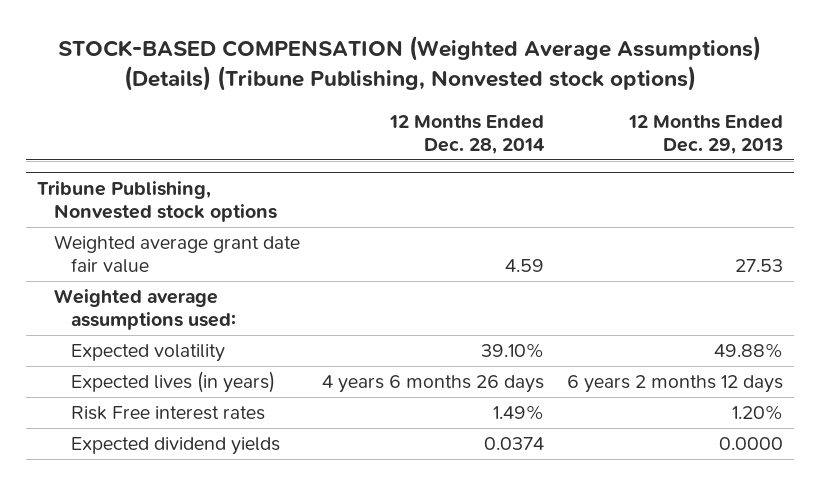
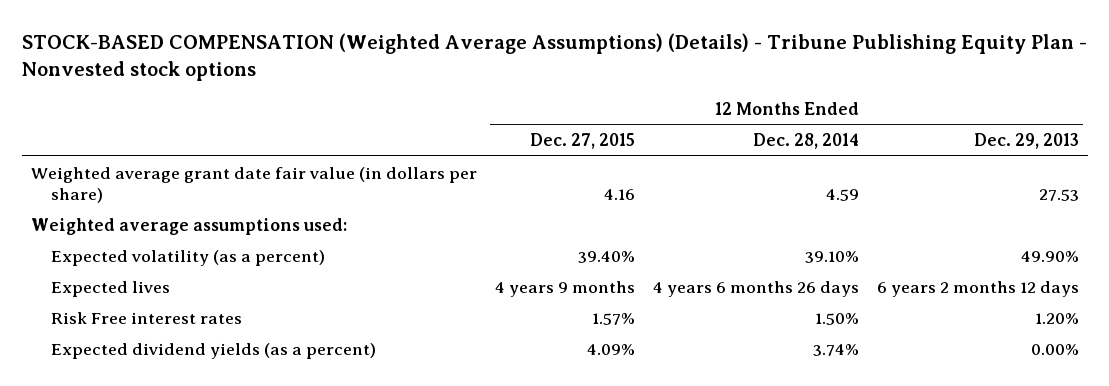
- STOCK-BASED COMPENSATION (Weighted Average Assumptions) (Details) (Tribune Publishing, Nonvested stock options)
+ STOCK-BASED COMPENSATION (Weighted Average Assumptions) (Details) - Tribune Publishing Equity Plan - Nonvested stock options
- | 12 Months Ended Dec. 28, 2014 | 12 Months Ended Dec. 29, 2013
+ | 12 Months Ended Dec. 27, 2015 | 12 Months Ended Dec. 28, 2014 | 12 Months Ended Dec. 29, 2013
- Tribune Publishing, Nonvested stock options
- Weighted average grant date fair value | 4.59 | 27.53
+ Weighted average grant date fair value (in dollars per share) | 4.16 | 4.59 | 27.53
- Expected volatility | 39.10% | 49.88%
- Expected lives (in years) | 4 years 6 months 26 days | 6 years 2 months 12 days
- Risk Free interest rates | 1.49% | 1.20%
- Expected dividend yields | 0.0374 | 0.0000
+ Expected volatility (as a percent) | 39.40% | 39.10% | 49.90%
+ Expected lives | 4 years 9 months | 4 years 6 months 26 days | 6 years 2 months 12 days
+ Risk Free interest rates | 1.57% | 1.50% | 1.20%
+ Expected dividend yields (as a percent) | 4.09% | 3.74% | 0.00%

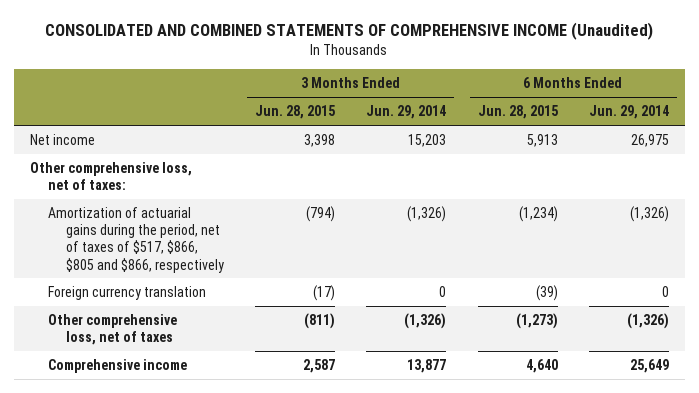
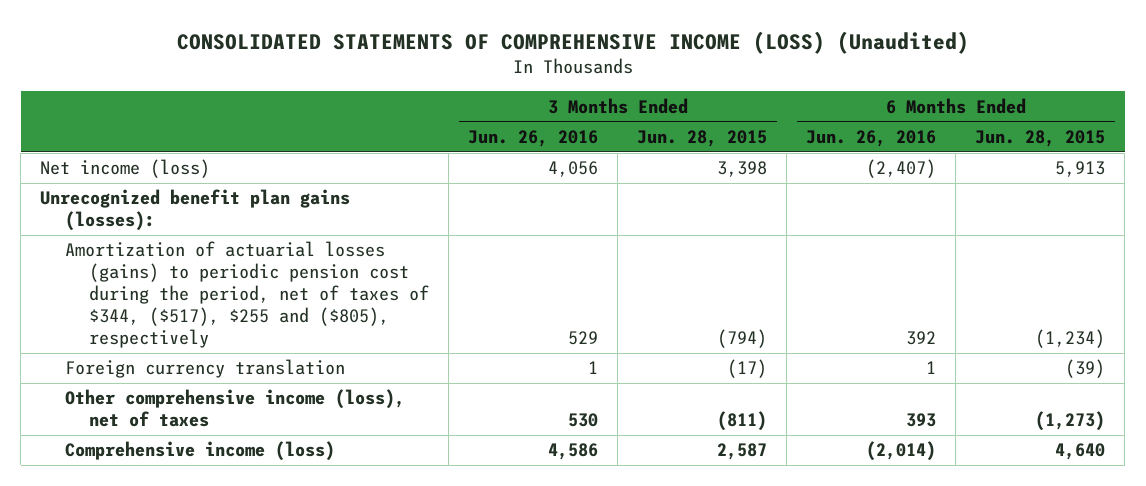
- CONSOLIDATED AND COMBINED STATEMENTS OF COMPREHENSIVE INCOME (Unaudited)
+ CONSOLIDATED STATEMENTS OF COMPREHENSIVE INCOME (LOSS) (Unaudited)
- | 3 Months Ended Jun. 28, 2015 | 3 Months Ended Jun. 29, 2014 | 6 Months Ended Jun. 28, 2015 | 6 Months Ended Jun. 29, 2014
+ | 3 Months Ended Jun. 26, 2016 | 3 Months Ended Jun. 28, 2015 | 6 Months Ended Jun. 26, 2016 | 6 Months Ended Jun. 28, 2015
- Net income | 3,398 | 15,203 | 5,913 | 26,975
- Other comprehensive loss, net of taxes:
- Amortization of actuarial gains during the period, net of taxes of $517, $866, $805 and $866, respectively | (794) | (1,326) | (1,234) | (1,326)
+ Net income (loss) | 4,056 | 3,398 | (2,407) | 5,913
+ Unrecognized benefit plan gains (losses):
+ Amortization of actuarial losses (gains) to periodic pension cost during the period, net of taxes of $344, ($517), $255 and ($805), respectively | 529 | (794) | 392 | (1,234)
- Other comprehensive loss, net of taxes | (811) | (1,326) | (1,273) | (1,326)
- Comprehensive income | 2,587 | 13,877 | 4,640 | 25,649
+ Other comprehensive income (loss), net of taxes | 530 | (811) | 393 | (1,273)
+ Comprehensive income (loss) | 4,586 | 2,587 | (2,014) | 4,640

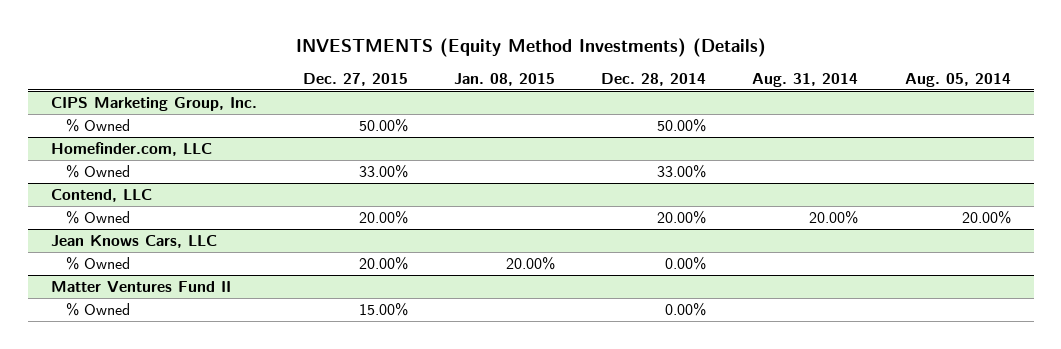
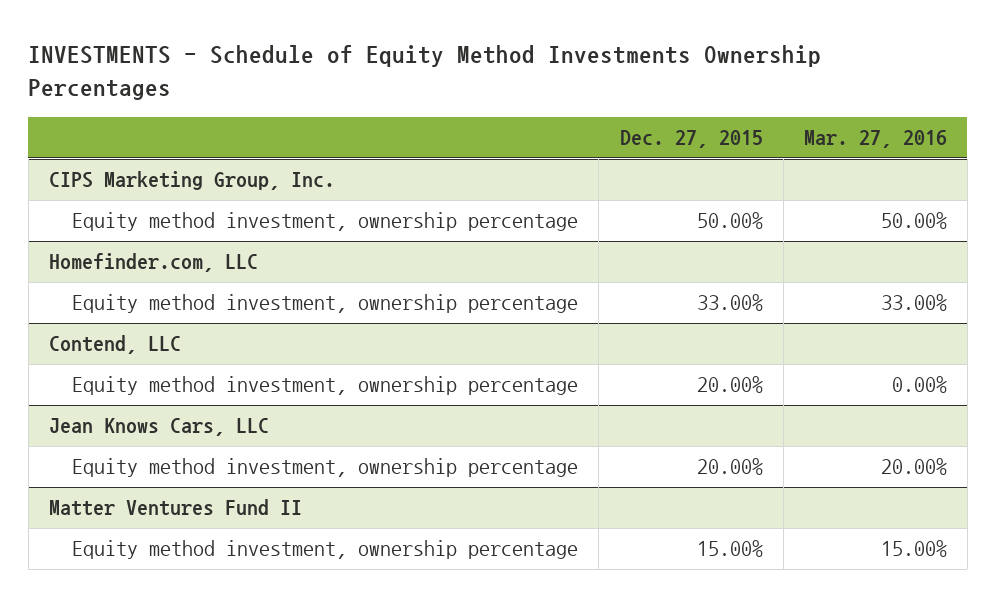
- INVESTMENTS (Equity Method Investments) (Details)
+ INVESTMENTS - Schedule of Equity Method Investments Ownership Percentages
- | Dec. 27, 2015 | Jan. 08, 2015 | Dec. 28, 2014 | Aug. 31, 2014 | Aug. 05, 2014
+ | Dec. 27, 2015 | Mar. 27, 2016
@ CIPS Marketing Group, Inc.
- % Owned | 50.00% | | 50.00% | |
+ Equity method investment, ownership percentage | 50.00% | 50.00%
@ Homefinder.com, LLC
- % Owned | 33.00% | | 33.00% | |
+ Equity method investment, ownership percentage | 33.00% | 33.00%
@ Contend, LLC
- % Owned | 20.00% | | 20.00% | 20.00% | 20.00%
+ Equity method investment, ownership percentage | 20.00% | 0.00%
@ Jean Knows Cars, LLC
- % Owned | 20.00% | 20.00% | 0.00% | |
+ Equity method investment, ownership percentage | 20.00% | 20.00%
@ Matter Ventures Fund II
- % Owned | 15.00% | | 0.00% | |
+ Equity method investment, ownership percentage | 15.00% | 15.00%

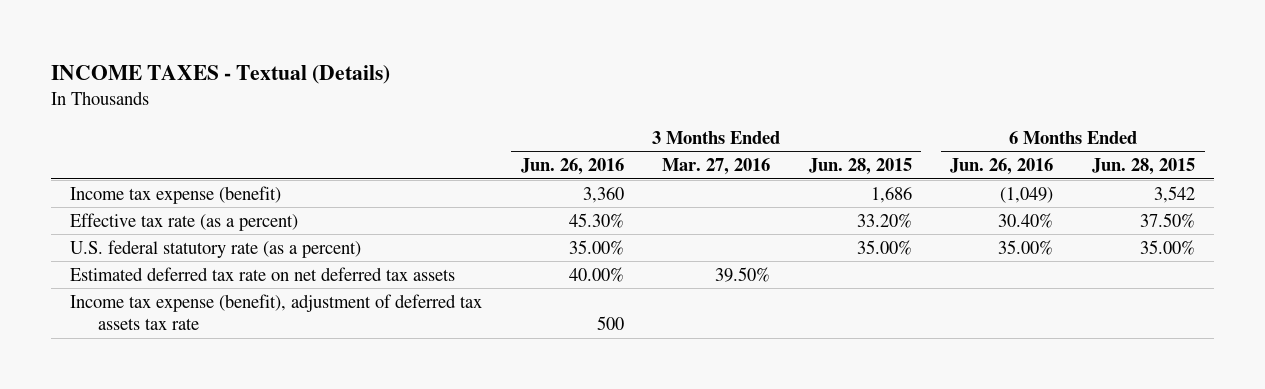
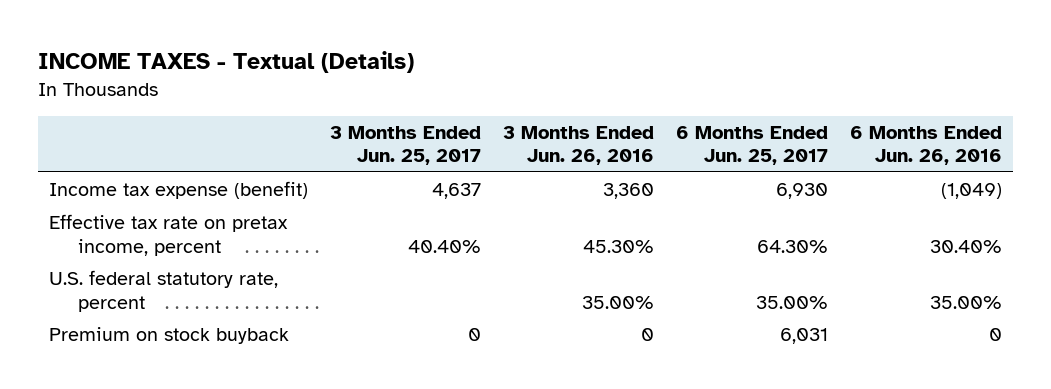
- | 3 Months Ended Jun. 26, 2016 | 3 Months Ended Mar. 27, 2016 | 3 Months Ended Jun. 28, 2015 | 6 Months Ended Jun. 26, 2016 | 6 Months Ended Jun. 28, 2015
+ | 3 Months Ended Jun. 25, 2017 | 3 Months Ended Jun. 26, 2016 | 6 Months Ended Jun. 25, 2017 | 6 Months Ended Jun. 26, 2016
- Effective tax rate (as a percent) | 45.30% | | 33.20% | 30.40% | 37.50%
- U.S. federal statutory rate (as a percent) | 35.00% | | 35.00% | 35.00% | 35.00%
- Estimated deferred tax rate on net deferred tax assets | 40.00% | 39.50% | | |
- Income tax expense (benefit), adjustment of deferred tax assets tax rate | 500 | | | |
+ Effective tax rate on pretax income, percent | 40.40% | 45.30% | 64.30% | 30.40%
+ U.S. federal statutory rate, percent | | 35.00% | 35.00% | 35.00%
+ Premium on stock buyback | 0 | 0 | 6,031 | 0

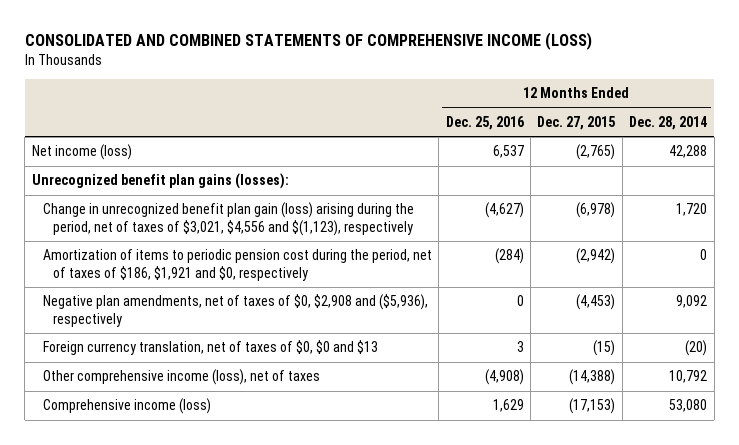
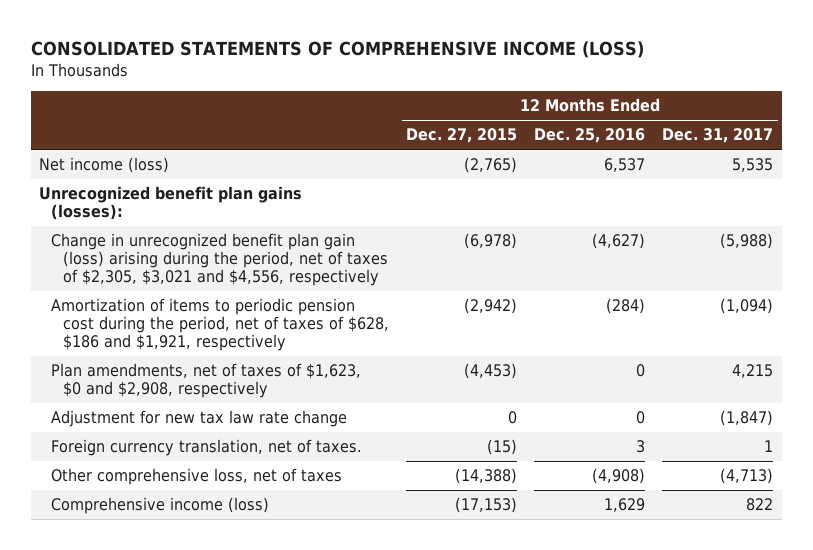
- CONSOLIDATED AND COMBINED STATEMENTS OF COMPREHENSIVE INCOME (LOSS)
+ CONSOLIDATED STATEMENTS OF COMPREHENSIVE INCOME (LOSS)
- | 12 Months Ended Dec. 25, 2016 | 12 Months Ended Dec. 27, 2015 | 12 Months Ended Dec. 28, 2014
+ | 12 Months Ended Dec. 27, 2015 | 12 Months Ended Dec. 25, 2016 | 12 Months Ended Dec. 31, 2017
- Change in unrecognized benefit plan gain (loss) arising during the period, net of taxes of $3,021, $4,556 and $(1,123), respectively | (4,627) | (6,978) | 1,720
- Amortization of items to periodic pension cost during the period, net of taxes of $186, $1,921 and $0, respectively | (284) | (2,942) | 0
- Negative plan amendments, net of taxes of $0, $2,908 and ($5,936), respectively | 0 | (4,453) | 9,092
- Foreign currency translation, net of taxes of $0, $0 and $13 | 3 | (15) | (20)
- Other comprehensive income (loss), net of taxes | (4,908) | (14,388) | 10,792
+ Change in unrecognized benefit plan gain (loss) arising during the period, net of taxes of $2,305, $3,021 and $4,556, respectively | (6,978) | (4,627) | (5,988)
+ Amortization of items to periodic pension cost during the period, net of taxes of $628, $186 and $1,921, respectively | (2,942) | (284) | (1,094)
+ Plan amendments, net of taxes of $1,623, $0 and $2,908, respectively | (4,453) | 0 | 4,215
+ Adjustment for new tax law rate change | 0 | 0 | (1,847)
+ Foreign currency translation, net of taxes. | (15) | 3 | 1
+ Other comprehensive loss, net of taxes | (14,388) | (4,908) | (4,713)

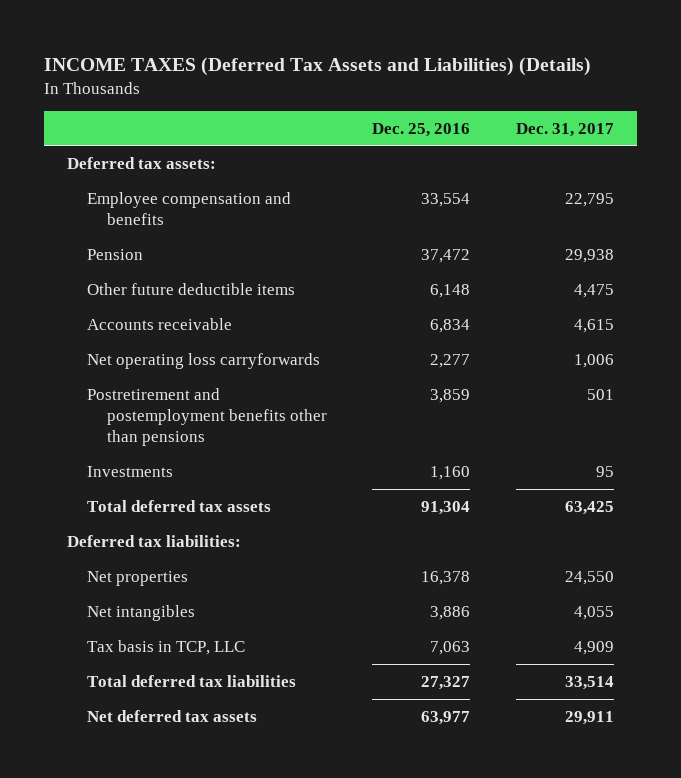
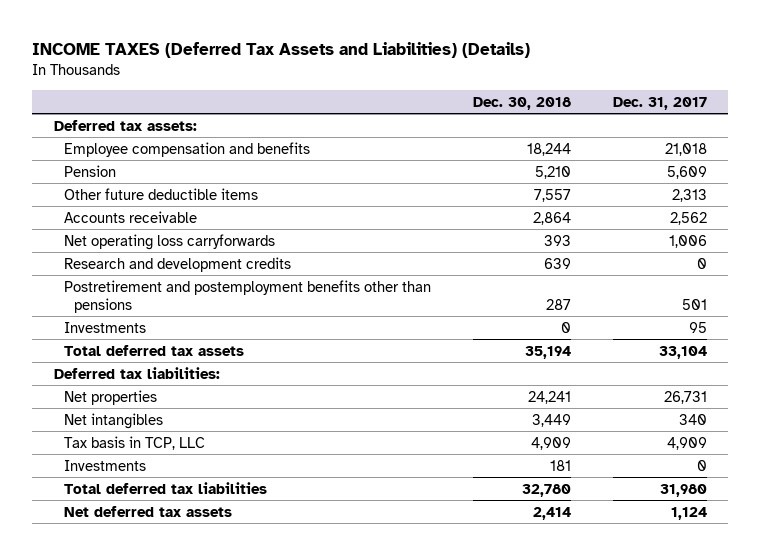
- | Dec. 25, 2016 | Dec. 31, 2017
+ | Dec. 30, 2018 | Dec. 31, 2017
- Employee compensation and benefits | 33,554 | 22,795
- Pension | 37,472 | 29,938
- Other future deductible items | 6,148 | 4,475
- Accounts receivable | 6,834 | 4,615
+ Employee compensation and benefits | 18,244 | 21,018
+ Pension | 5,210 | 5,609
+ Other future deductible items | 7,557 | 2,313
+ Accounts receivable | 2,864 | 2,562
+ Research and development credits | 639 | 0
- Total deferred tax assets | 91,304 | 63,425
+ Total deferred tax assets | 35,194 | 33,104
- Net properties | 16,378 | 24,550
- Net intangibles | 3,886 | 4,055
+ Net properties | 24,241 | 26,731
+ Net intangibles | 3,449 | 340
- Total deferred tax liabilities | 27,327 | 33,514
- Net deferred tax assets | 63,977 | 29,911
+ Investments | 181 | 0
+ Total deferred tax liabilities | 32,780 | 31,980
+ Net deferred tax assets | 2,414 | 1,124

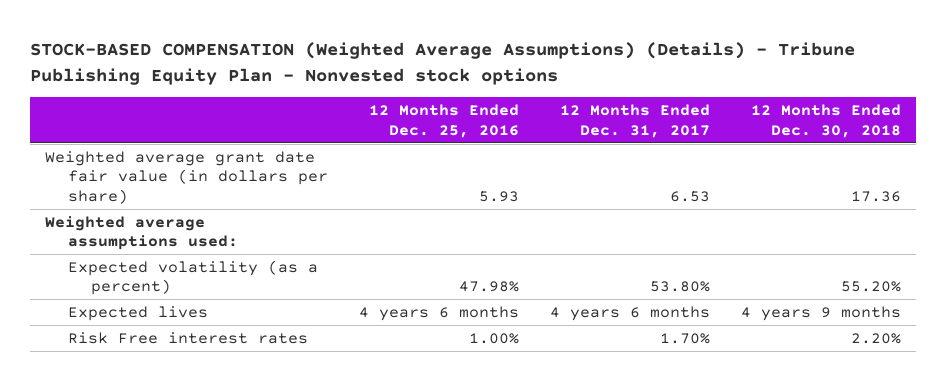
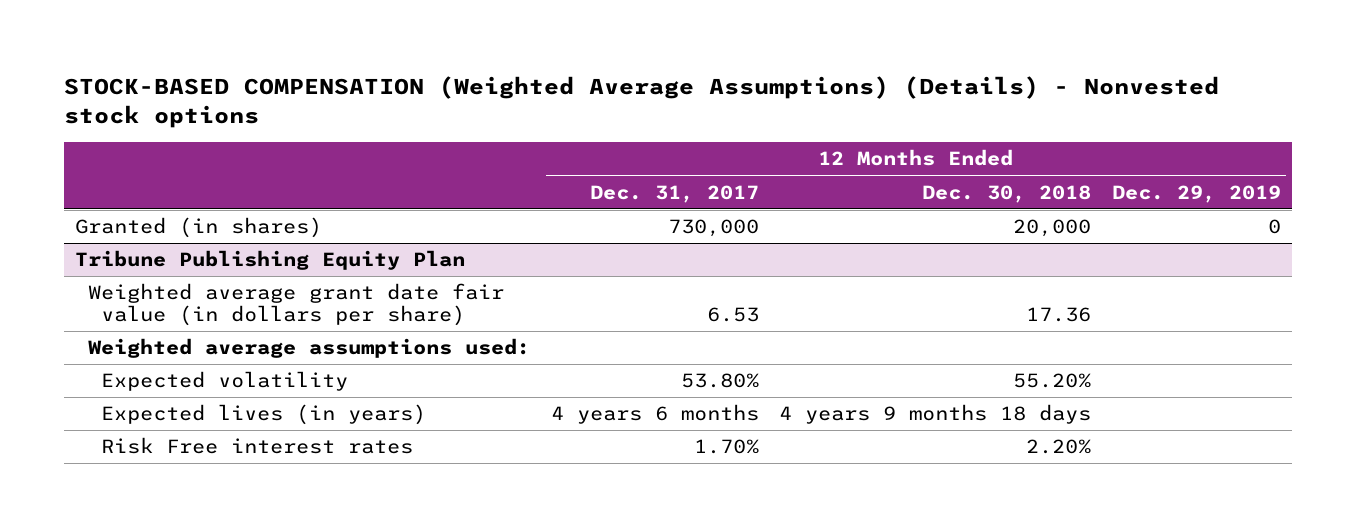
- STOCK-BASED COMPENSATION (Weighted Average Assumptions) (Details) - Tribune Publishing Equity Plan - Nonvested stock options
+ STOCK-BASED COMPENSATION (Weighted Average Assumptions) (Details) - Nonvested stock options
- | 12 Months Ended Dec. 25, 2016 | 12 Months Ended Dec. 31, 2017 | 12 Months Ended Dec. 30, 2018
+ | 12 Months Ended Dec. 31, 2017 | 12 Months Ended Dec. 30, 2018 | 12 Months Ended Dec. 29, 2019
+ Granted (in shares) | 730,000 | 20,000 | 0
+ Tribune Publishing Equity Plan
- Expected volatility (as a percent) | 47.98% | 53.80% | 55.20%
- Expected lives | 4 years 6 months | 4 years 6 months | 4 years 9 months
+ Expected volatility | 53.80% | 55.20% |
+ Expected lives (in years) | 4 years 6 months | 4 years 9 months 18 days |

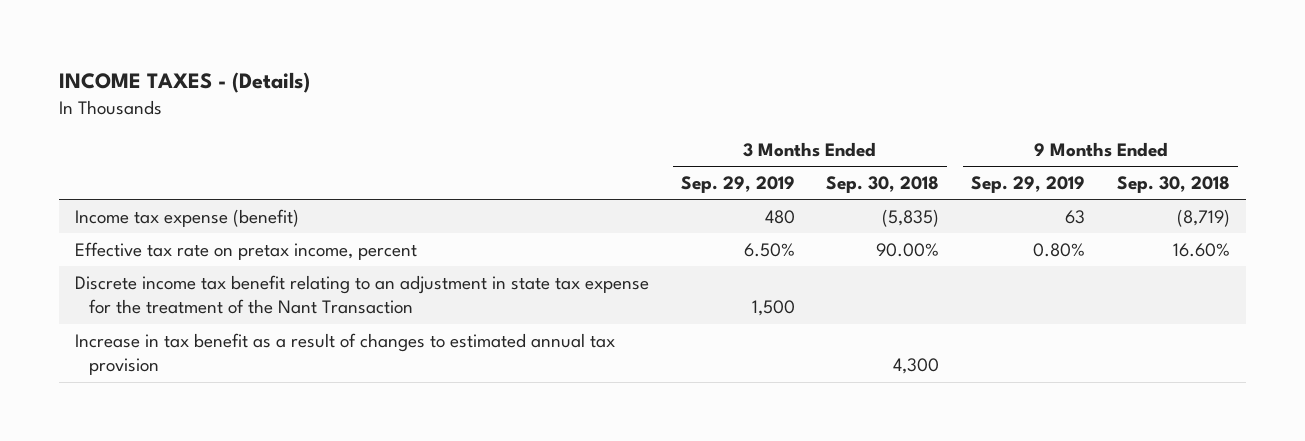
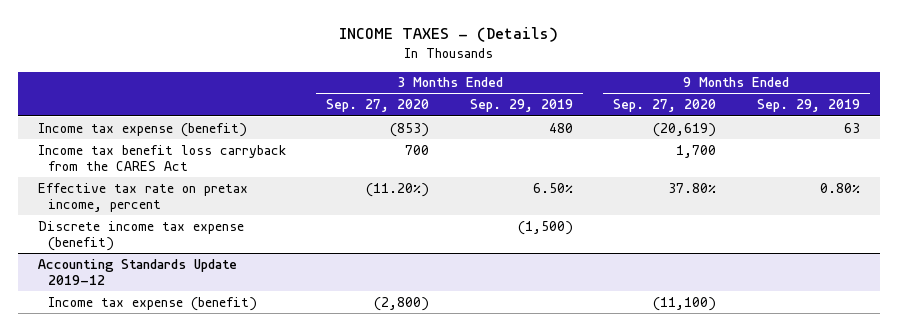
- | 3 Months Ended Sep. 29, 2019 | 3 Months Ended Sep. 30, 2018 | 9 Months Ended Sep. 29, 2019 | 9 Months Ended Sep. 30, 2018
+ | 3 Months Ended Sep. 27, 2020 | 3 Months Ended Sep. 29, 2019 | 9 Months Ended Sep. 27, 2020 | 9 Months Ended Sep. 29, 2019
+ Income tax benefit loss carryback from the CARES Act | 700 | | 1,700 |
- Discrete income tax benefit relating to an adjustment in state tax expense for the treatment of the Nant Transaction | 1,500 | | |
- Increase in tax benefit as a result of changes to estimated annual tax provision | | 4,300 | |
+ Discrete income tax expense (benefit) | | (1,500) | |
+ Accounting Standards Update 2019-12
+ Income tax expense (benefit) | (2,800) | | (11,100) |

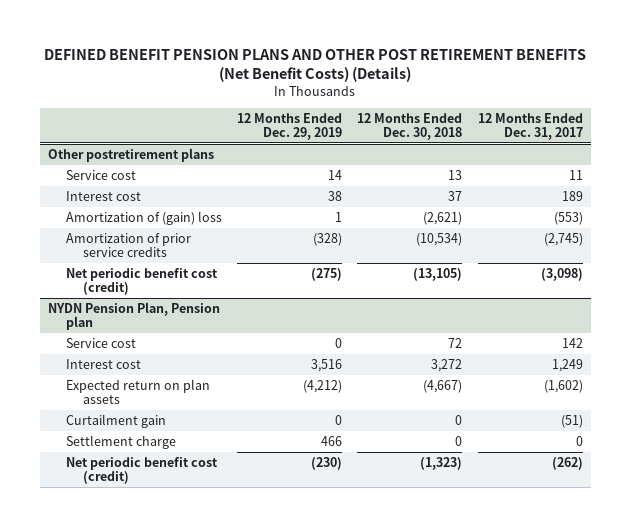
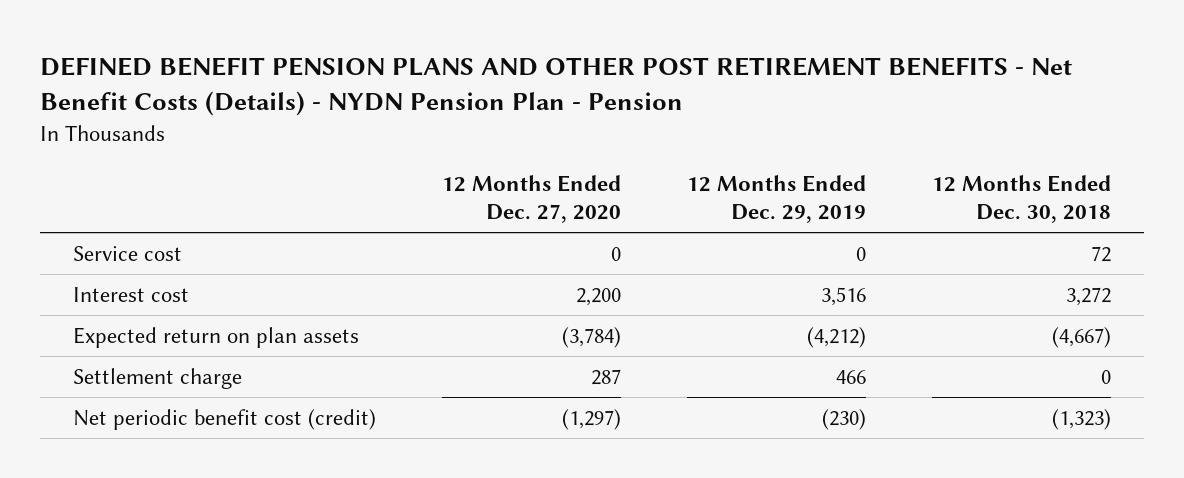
- DEFINED BENEFIT PENSION PLANS AND OTHER POST RETIREMENT BENEFITS (Net Benefit Costs) (Details)
+ DEFINED BENEFIT PENSION PLANS AND OTHER POST RETIREMENT BENEFITS - Net Benefit Costs (Details) - NYDN Pension Plan - Pension
- | 12 Months Ended Dec. 29, 2019 | 12 Months Ended Dec. 30, 2018 | 12 Months Ended Dec. 31, 2017
+ | 12 Months Ended Dec. 27, 2020 | 12 Months Ended Dec. 29, 2019 | 12 Months Ended Dec. 30, 2018
- Other postretirement plans
- Service cost | 14 | 13 | 11
- Interest cost | 38 | 37 | 189
- Amortization of (gain) loss | 1 | (2,621) | (553)
- Amortization of prior service credits | (328) | (10,534) | (2,745)
- Net periodic benefit cost (credit) | (275) | (13,105) | (3,098)
- NYDN Pension Plan, Pension plan
- Curtailment gain | 0 | 0 | (51)

